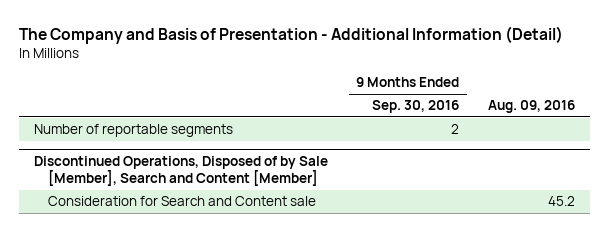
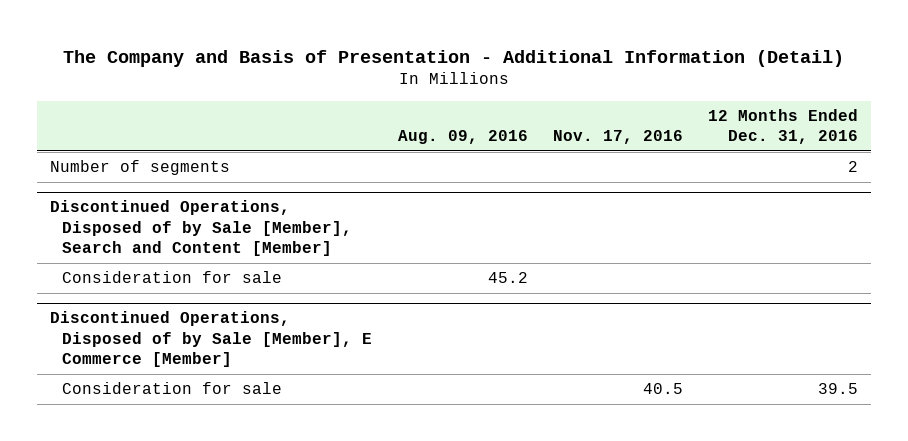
- | 9 Months Ended Sep. 30, 2016 | Aug. 09, 2016
+ | Aug. 09, 2016 | Nov. 17, 2016 | 12 Months Ended Dec. 31, 2016
- Number of reportable segments | 2 |
+ Number of segments | | | 2
@ Discontinued Operations, Disposed of by Sale [Member], Search and Content [Member]
- Consideration for Search and Content sale | | 45.2
+ Consideration for sale | 45.2 | |
+ Discontinued Operations, Disposed of by Sale [Member], E Commerce [Member]
+ Consideration for sale | | 40.5 | 39.5

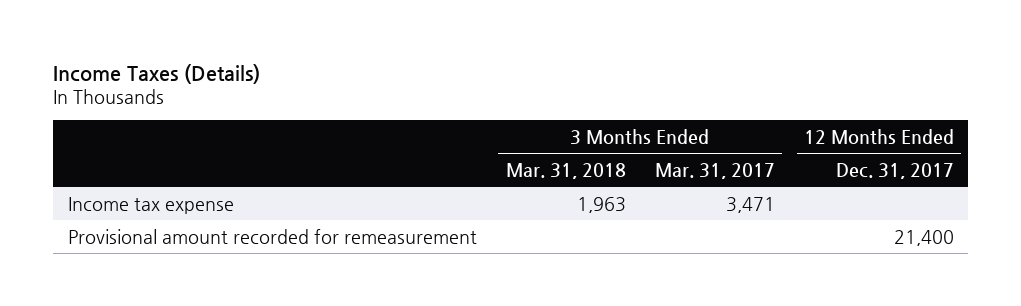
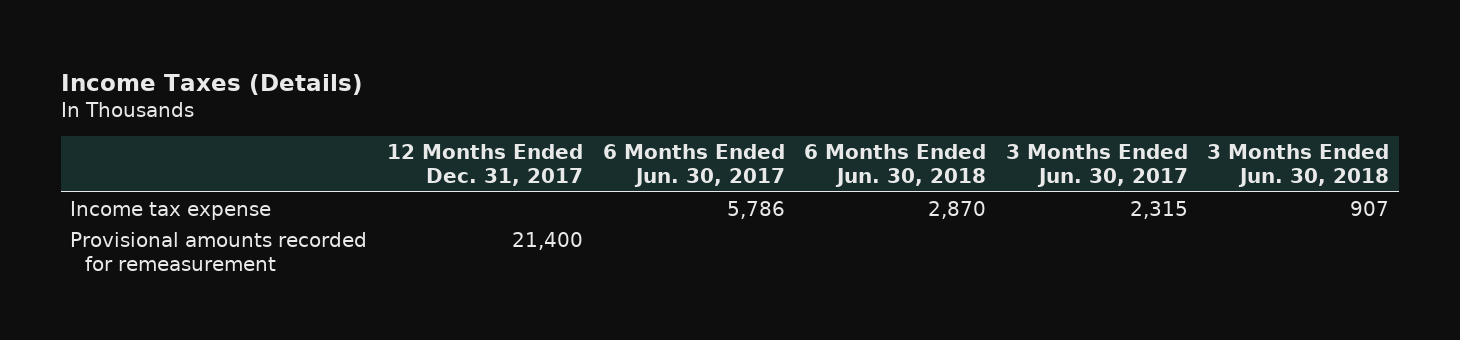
- | 3 Months Ended Mar. 31, 2018 | 3 Months Ended Mar. 31, 2017 | 12 Months Ended Dec. 31, 2017
+ | 12 Months Ended Dec. 31, 2017 | 6 Months Ended Jun. 30, 2017 | 6 Months Ended Jun. 30, 2018 | 3 Months Ended Jun. 30, 2017 | 3 Months Ended Jun. 30, 2018
- Provisional amount recorded for remeasurement | | | 21,400
+ Provisional amounts recorded for remeasurement | 21,400 | | | |

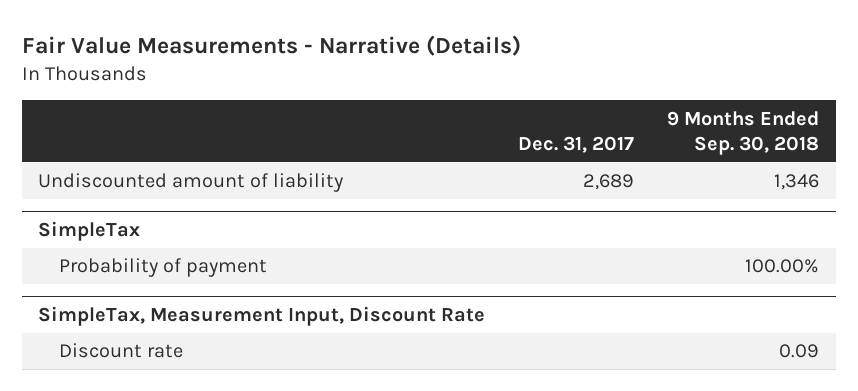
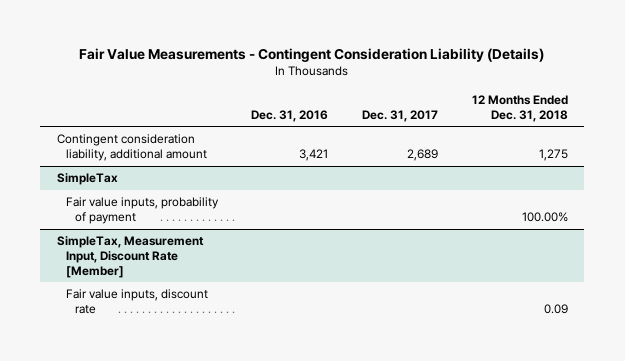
- Fair Value Measurements - Narrative (Details)
+ Fair Value Measurements - Contingent Consideration Liability (Details)
- | Dec. 31, 2017 | 9 Months Ended Sep. 30, 2018
+ | Dec. 31, 2016 | Dec. 31, 2017 | 12 Months Ended Dec. 31, 2018
- Undiscounted amount of liability | 2,689 | 1,346
+ Contingent consideration liability, additional amount | 3,421 | 2,689 | 1,275
@ SimpleTax
- Probability of payment | | 100.00%
- SimpleTax, Measurement Input, Discount Rate
- Discount rate | | 0.09
@ SimpleTax
+ Fair value inputs, probability of payment | | | 100.00%
+ SimpleTax, Measurement Input, Discount Rate [Member]
+ Fair value inputs, discount rate | | | 0.09

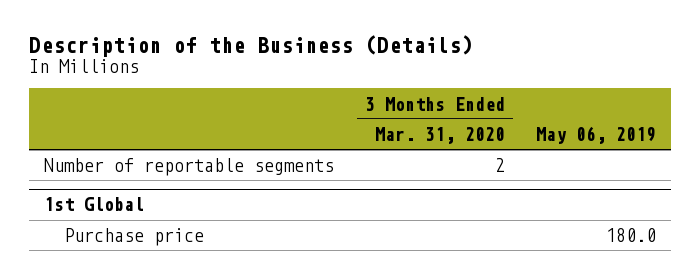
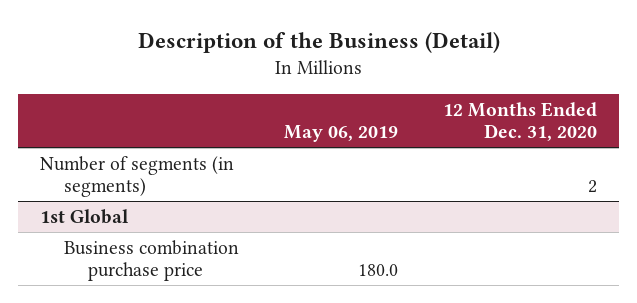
- Description of the Business (Details)
+ Description of the Business (Detail)
- | 3 Months Ended Mar. 31, 2020 | May 06, 2019
+ | May 06, 2019 | 12 Months Ended Dec. 31, 2020
- Number of reportable segments | 2 |
+ Number of segments (in segments) | | 2
@ 1st Global
- Purchase price | | 180.0
+ Business combination purchase price | 180.0 |

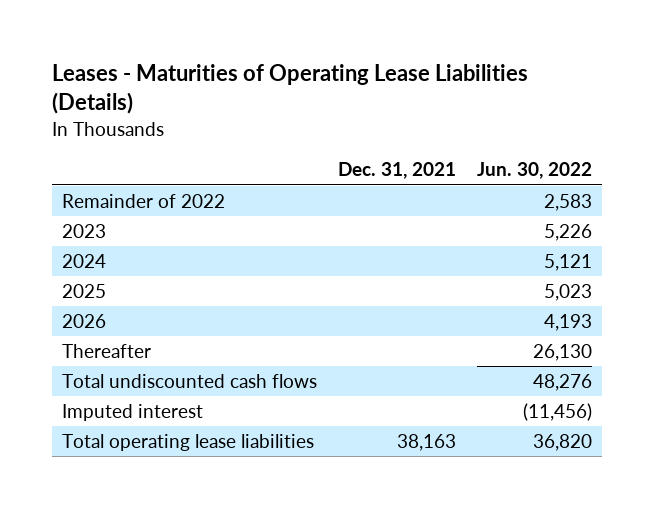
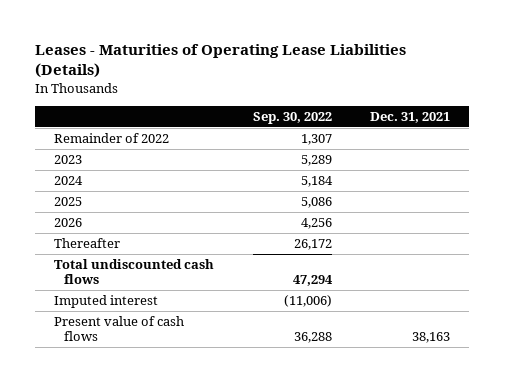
- | Dec. 31, 2021 | Jun. 30, 2022
+ | Sep. 30, 2022 | Dec. 31, 2021
- Total operating lease liabilities | 38,163 | 36,820
+ Present value of cash flows | 36,288 | 38,163

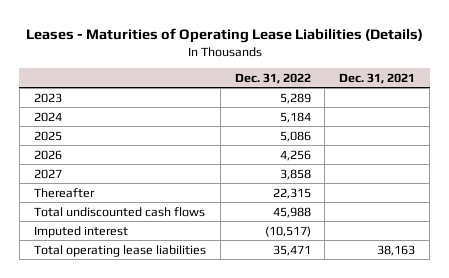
- | Sep. 30, 2022 | Dec. 31, 2021
+ | Dec. 31, 2022 | Dec. 31, 2021
- Remainder of 2022 | 1,307 |
+ 2027 | 3,858 |
- Present value of cash flows | 36,288 | 38,163
+ Total operating lease liabilities | 35,471 | 38,163

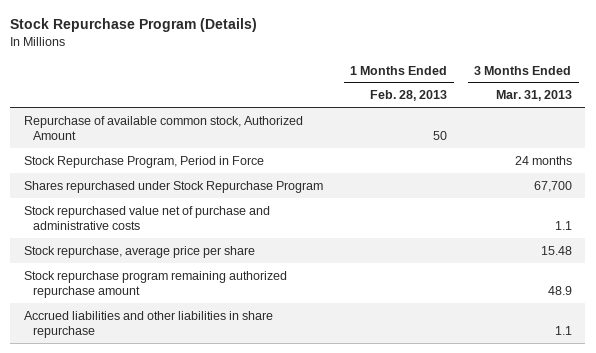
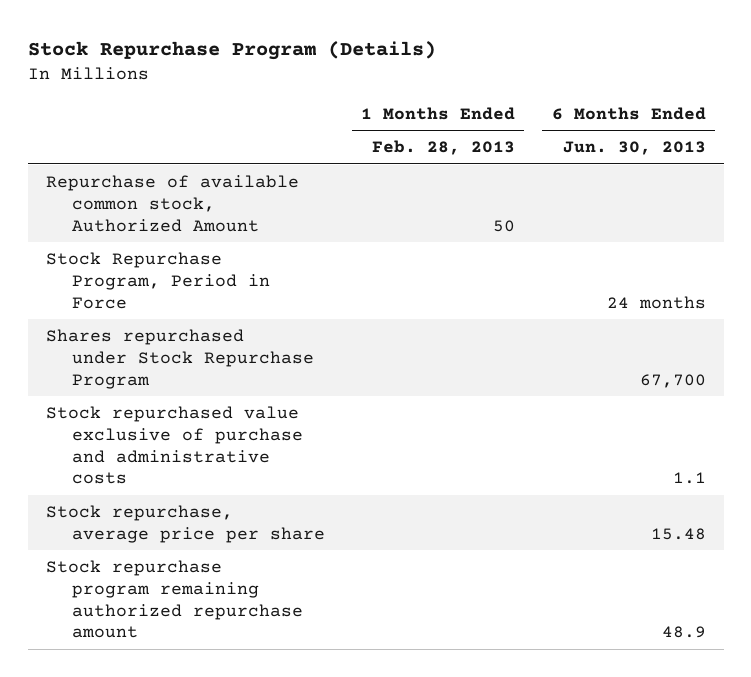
- | 1 Months Ended Feb. 28, 2013 | 3 Months Ended Mar. 31, 2013
+ | 1 Months Ended Feb. 28, 2013 | 6 Months Ended Jun. 30, 2013
- Stock repurchased value net of purchase and administrative costs | | 1.1
+ Stock repurchased value exclusive of purchase and administrative costs | | 1.1
- Accrued liabilities and other liabilities in share repurchase | | 1.1

